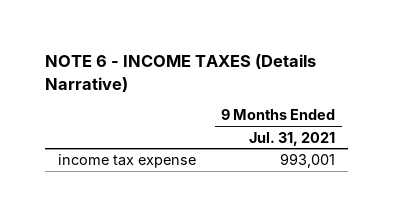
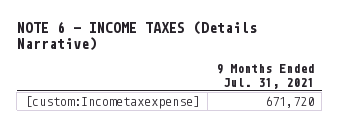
- income tax expense | 993,001
+ [custom:Incometaxexpense] | 671,720

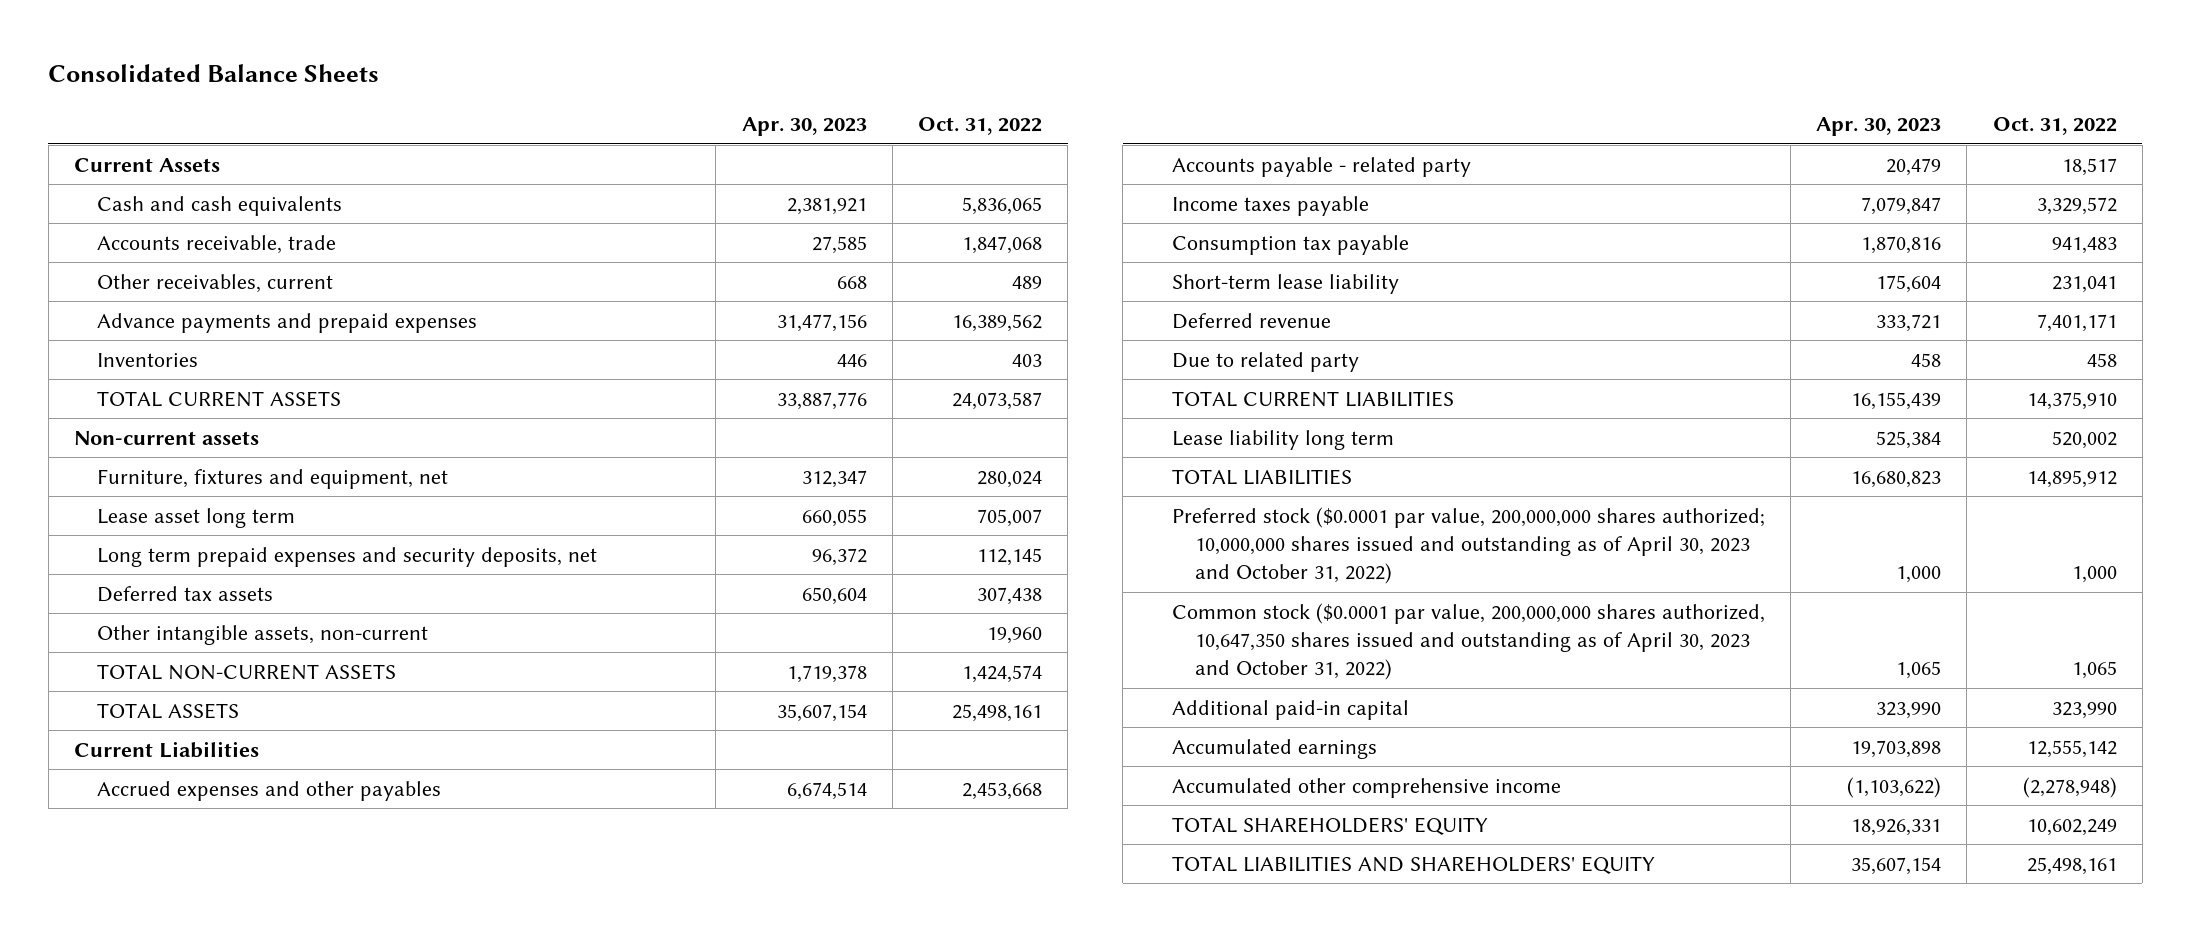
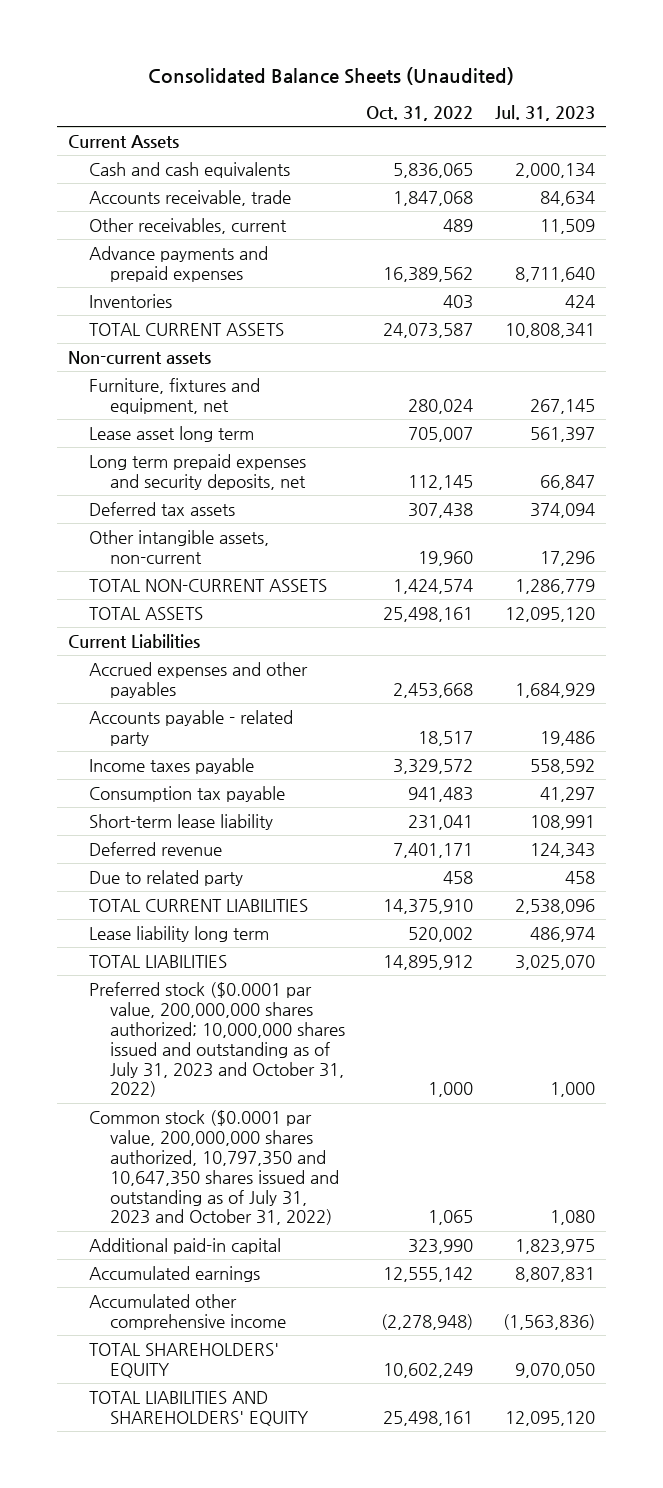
- Consolidated Balance Sheets
+ Consolidated Balance Sheets (Unaudited)
- | Apr. 30, 2023 | Oct. 31, 2022
+ | Oct. 31, 2022 | Jul. 31, 2023
- Preferred stock ($0.0001 par value, 200,000,000 shares authorized; 10,000,000 shares issued and outstanding as of April 30, 2023 and October 31, 2022) | 1,000 | 1,000
- Common stock ($0.0001 par value, 200,000,000 shares authorized, 10,647,350 shares issued and outstanding as of April 30, 2023 and October 31, 2022) | 1,065 | 1,065
+ Preferred stock ($0.0001 par value, 200,000,000 shares authorized; 10,000,000 shares issued and outstanding as of July 31, 2023 and October 31, 2022) | 1,000 | 1,000
+ Common stock ($0.0001 par value, 200,000,000 shares authorized, 10,797,350 and 10,647,350 shares issued and outstanding as of July 31, 2023 and October 31, 2022) | 1,065 | 1,080

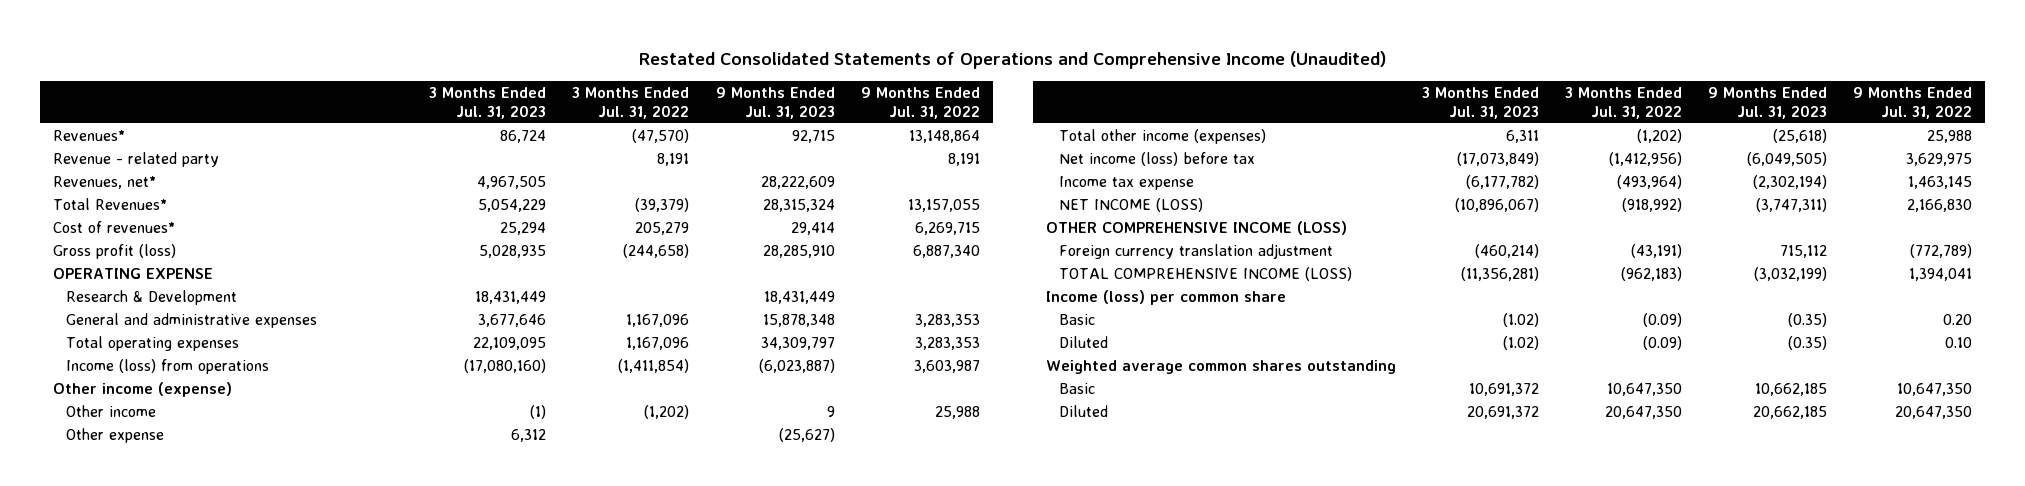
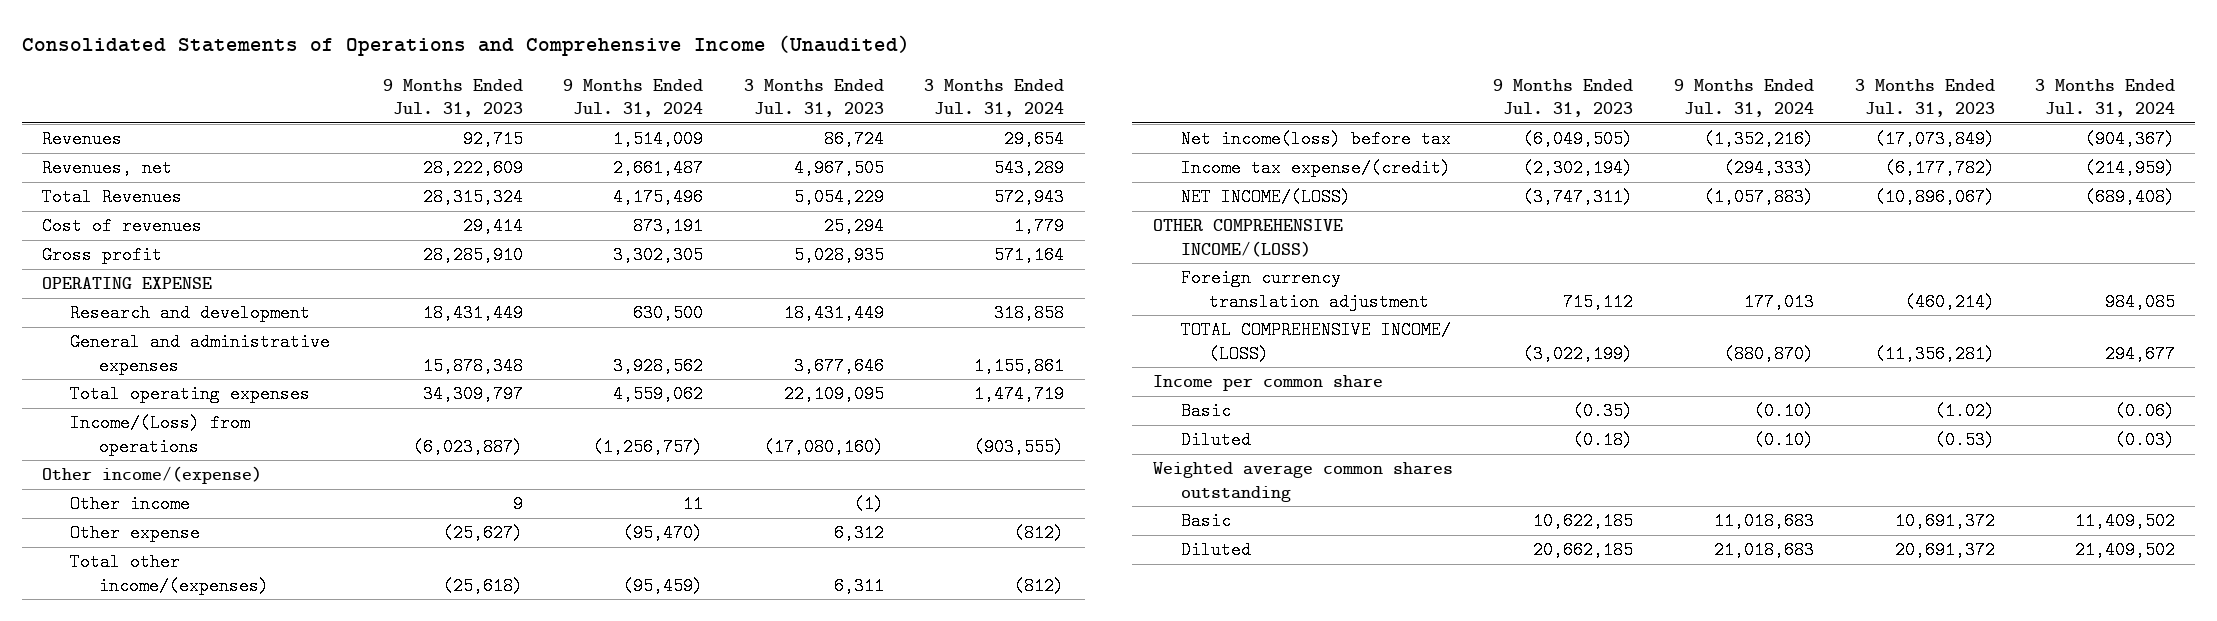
- Restated Consolidated Statements of Operations and Comprehensive Income (Unaudited)
+ Consolidated Statements of Operations and Comprehensive Income (Unaudited)
- | 3 Months Ended Jul. 31, 2023 | 3 Months Ended Jul. 31, 2022 | 9 Months Ended Jul. 31, 2023 | 9 Months Ended Jul. 31, 2022
+ | 9 Months Ended Jul. 31, 2023 | 9 Months Ended Jul. 31, 2024 | 3 Months Ended Jul. 31, 2023 | 3 Months Ended Jul. 31, 2024
- Revenues* | 86,724 | (47,570) | 92,715 | 13,148,864
- Revenue - related party | | 8,191 | | 8,191
- Revenues, net* | 4,967,505 | | 28,222,609 |
- Total Revenues* | 5,054,229 | (39,379) | 28,315,324 | 13,157,055
- Cost of revenues* | 25,294 | 205,279 | 29,414 | 6,269,715
- Gross profit (loss) | 5,028,935 | (244,658) | 28,285,910 | 6,887,340
+ Revenues | 92,715 | 1,514,009 | 86,724 | 29,654
+ Revenues, net | 28,222,609 | 2,661,487 | 4,967,505 | 543,289
+ Total Revenues | 28,315,324 | 4,175,496 | 5,054,229 | 572,943
+ Cost of revenues | 29,414 | 873,191 | 25,294 | 1,779
+ Gross profit | 28,285,910 | 3,302,305 | 5,028,935 | 571,164
- Research & Development | 18,431,449 | | 18,431,449 |
+ Research and development | 18,431,449 | 630,500 | 18,431,449 | 318,858
- Income (loss) from operations | (17,080,160) | (1,411,854) | (6,023,887) | 3,603,987
- Other income (expense)
+ Income/(Loss) from operations | (6,023,887) | (1,256,757) | (17,080,160) | (903,555)
+ Other income/(expense)
- Total other income (expenses) | 6,311 | (1,202) | (25,618) | 25,988
- Net income (loss) before tax | (17,073,849) | (1,412,956) | (6,049,505) | 3,629,975
- Income tax expense | (6,177,782) | (493,964) | (2,302,194) | 1,463,145
- NET INCOME (LOSS) | (10,896,067) | (918,992) | (3,747,311) | 2,166,830
- OTHER COMPREHENSIVE INCOME (LOSS)
+ Total other income/(expenses) | (25,618) | (95,459) | 6,311 | (812)
+ Net income(loss) before tax | (6,049,505) | (1,352,216) | (17,073,849) | (904,367)
+ Income tax expense/(credit) | (2,302,194) | (294,333) | (6,177,782) | (214,959)
+ NET INCOME/(LOSS) | (3,747,311) | (1,057,883) | (10,896,067) | (689,408)
+ OTHER COMPREHENSIVE INCOME/(LOSS)
- TOTAL COMPREHENSIVE INCOME (LOSS) | (11,356,281) | (962,183) | (3,032,199) | 1,394,041
- Income (loss) per common share
+ TOTAL COMPREHENSIVE INCOME/ (LOSS) | (3,022,199) | (880,870) | (11,356,281) | 294,677
+ Income per common share
- Diluted | (1.02) | (0.09) | (0.35) | 0.10
+ Diluted | (0.18) | (0.10) | (0.53) | (0.03)
- Basic | 10,691,372 | 10,647,350 | 10,662,185 | 10,647,350
+ Basic | 10,622,185 | 11,018,683 | 10,691,372 | 11,409,502

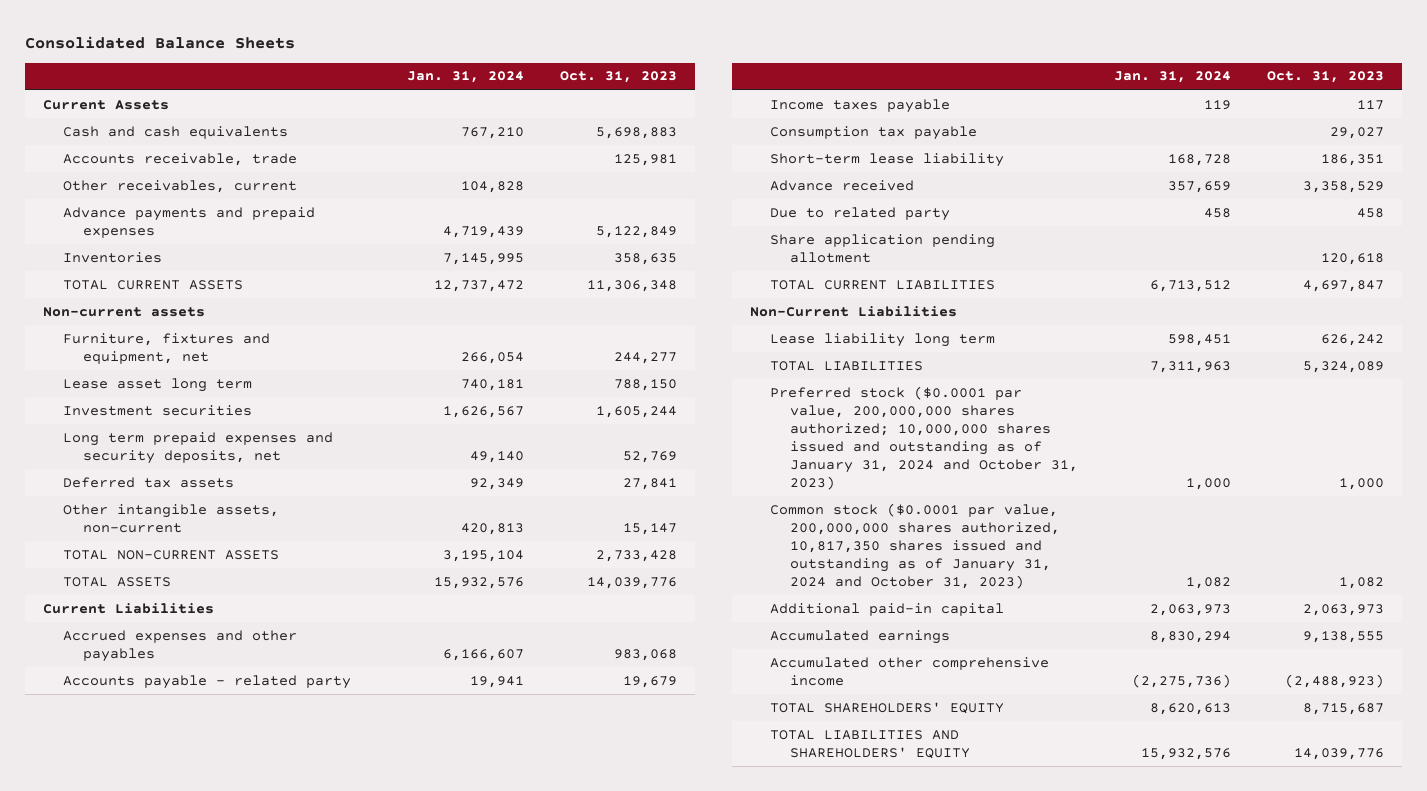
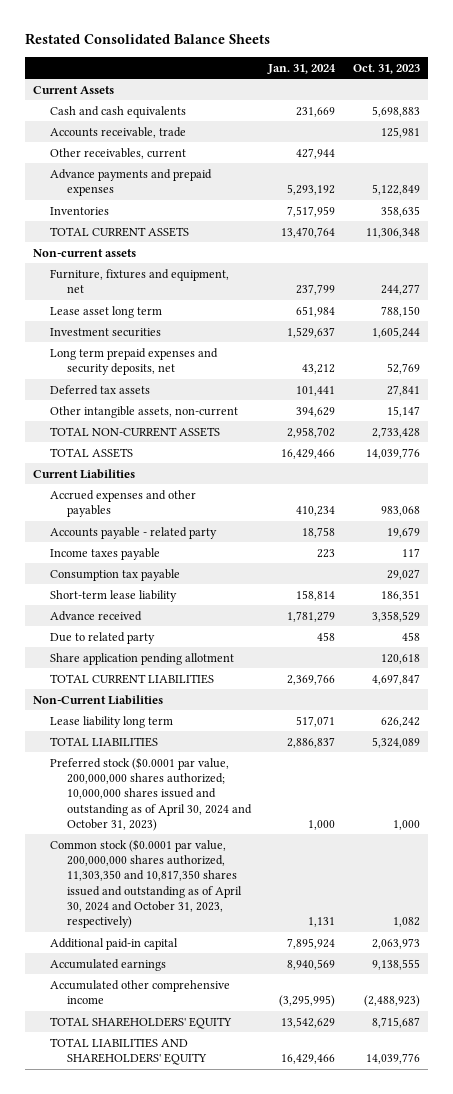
- Consolidated Balance Sheets
+ Restated Consolidated Balance Sheets
- Cash and cash equivalents | 767,210 | 5,698,883
+ Cash and cash equivalents | 231,669 | 5,698,883
- Other receivables, current | 104,828 |
- Advance payments and prepaid expenses | 4,719,439 | 5,122,849
- Inventories | 7,145,995 | 358,635
- TOTAL CURRENT ASSETS | 12,737,472 | 11,306,348
+ Other receivables, current | 427,944 |
+ Advance payments and prepaid expenses | 5,293,192 | 5,122,849
+ Inventories | 7,517,959 | 358,635
+ TOTAL CURRENT ASSETS | 13,470,764 | 11,306,348
- Furniture, fixtures and equipment, net | 266,054 | 244,277
- Lease asset long term | 740,181 | 788,150
- Investment securities | 1,626,567 | 1,605,244
- Long term prepaid expenses and security deposits, net | 49,140 | 52,769
- Deferred tax assets | 92,349 | 27,841
- Other intangible assets, non-current | 420,813 | 15,147
- TOTAL NON-CURRENT ASSETS | 3,195,104 | 2,733,428
- TOTAL ASSETS | 15,932,576 | 14,039,776
+ Furniture, fixtures and equipment, net | 237,799 | 244,277
+ Lease asset long term | 651,984 | 788,150
+ Investment securities | 1,529,637 | 1,605,244
+ Long term prepaid expenses and security deposits, net | 43,212 | 52,769
+ Deferred tax assets | 101,441 | 27,841
+ Other intangible assets, non-current | 394,629 | 15,147
+ TOTAL NON-CURRENT ASSETS | 2,958,702 | 2,733,428
+ TOTAL ASSETS | 16,429,466 | 14,039,776
- Accrued expenses and other payables | 6,166,607 | 983,068
- Accounts payable - related party | 19,941 | 19,679
- Income taxes payable | 119 | 117
+ Accrued expenses and other payables | 410,234 | 983,068
+ Accounts payable - related party | 18,758 | 19,679
+ Income taxes payable | 223 | 117
- Short-term lease liability | 168,728 | 186,351
- Advance received | 357,659 | 3,358,529
+ Short-term lease liability | 158,814 | 186,351
+ Advance received | 1,781,279 | 3,358,529
- TOTAL CURRENT LIABILITIES | 6,713,512 | 4,697,847
+ TOTAL CURRENT LIABILITIES | 2,369,766 | 4,697,847
- Lease liability long term | 598,451 | 626,242
- TOTAL LIABILITIES | 7,311,963 | 5,324,089
- Preferred stock ($0.0001 par value, 200,000,000 shares authorized; 10,000,000 shares issued and outstanding as of January 31, 2024 and October 31, 2023) | 1,000 | 1,000
- Common stock ($0.0001 par value, 200,000,000 shares authorized, 10,817,350 shares issued and outstanding as of January 31, 2024 and October 31, 2023) | 1,082 | 1,082
- Additional paid-in capital | 2,063,973 | 2,063,973
- Accumulated earnings | 8,830,294 | 9,138,555
- Accumulated other comprehensive income | (2,275,736) | (2,488,923)
- TOTAL SHAREHOLDERS' EQUITY | 8,620,613 | 8,715,687
- TOTAL LIABILITIES AND SHAREHOLDERS' EQUITY | 15,932,576 | 14,039,776
+ Lease liability long term | 517,071 | 626,242
+ TOTAL LIABILITIES | 2,886,837 | 5,324,089
+ Preferred stock ($0.0001 par value, 200,000,000 shares authorized; 10,000,000 shares issued and outstanding as of April 30, 2024 and October 31, 2023) | 1,000 | 1,000
+ Common stock ($0.0001 par value, 200,000,000 shares authorized, 11,303,350 and 10,817,350 shares issued and outstanding as of April 30, 2024 and October 31, 2023, respectively) | 1,131 | 1,082
+ Additional paid-in capital | 7,895,924 | 2,063,973
+ Accumulated earnings | 8,940,569 | 9,138,555
+ Accumulated other comprehensive income | (3,295,995) | (2,488,923)
+ TOTAL SHAREHOLDERS' EQUITY | 13,542,629 | 8,715,687
+ TOTAL LIABILITIES AND SHAREHOLDERS' EQUITY | 16,429,466 | 14,039,776

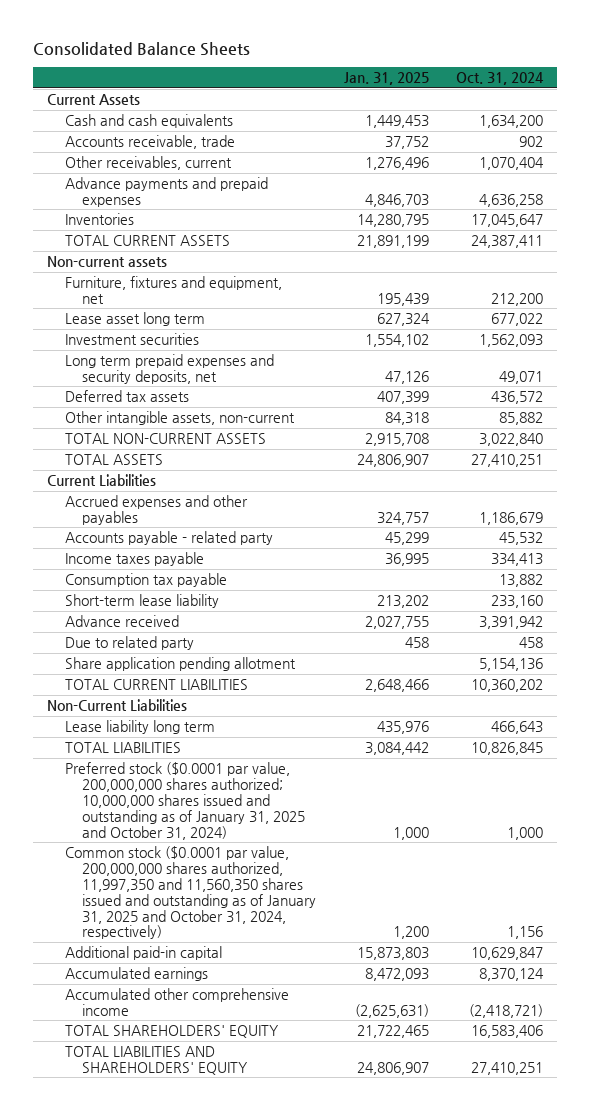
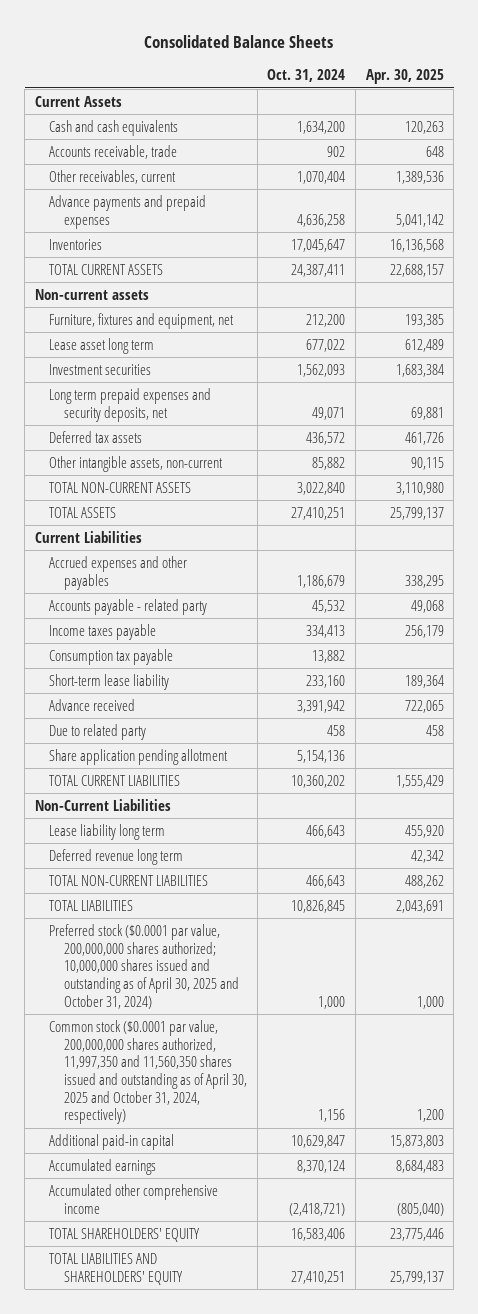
- | Jan. 31, 2025 | Oct. 31, 2024
+ | Oct. 31, 2024 | Apr. 30, 2025
+ Deferred revenue long term | | 42,342
+ TOTAL NON-CURRENT LIABILITIES | 466,643 | 488,262
- Preferred stock ($0.0001 par value, 200,000,000 shares authorized; 10,000,000 shares issued and outstanding as of January 31, 2025 and October 31, 2024) | 1,000 | 1,000
- Common stock ($0.0001 par value, 200,000,000 shares authorized, 11,997,350 and 11,560,350 shares issued and outstanding as of January 31, 2025 and October 31, 2024, respectively) | 1,200 | 1,156
+ Preferred stock ($0.0001 par value, 200,000,000 shares authorized; 10,000,000 shares issued and outstanding as of April 30, 2025 and October 31, 2024) | 1,000 | 1,000
+ Common stock ($0.0001 par value, 200,000,000 shares authorized, 11,997,350 and 11,560,350 shares issued and outstanding as of April 30, 2025 and October 31, 2024, respectively) | 1,156 | 1,200

